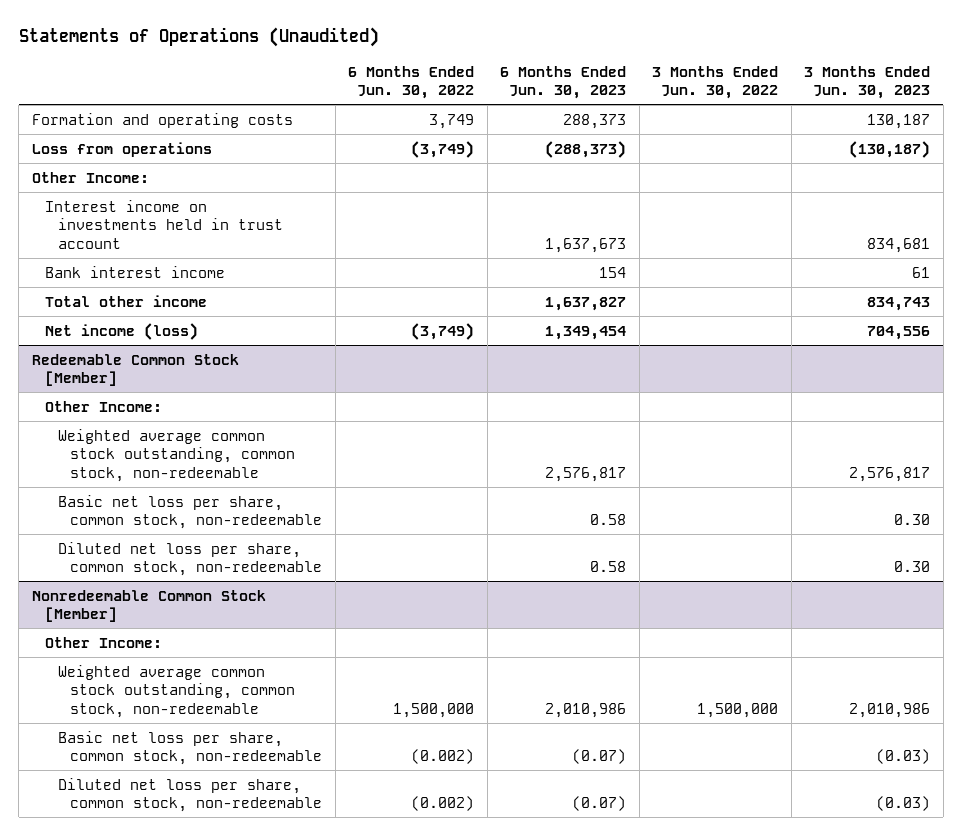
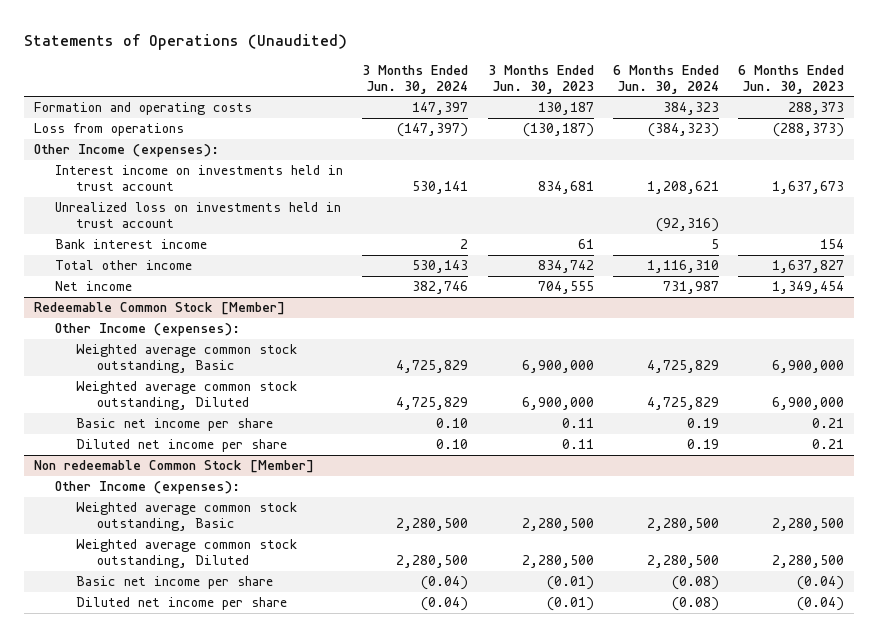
- | 6 Months Ended Jun. 30, 2022 | 6 Months Ended Jun. 30, 2023 | 3 Months Ended Jun. 30, 2022 | 3 Months Ended Jun. 30, 2023
+ | 3 Months Ended Jun. 30, 2024 | 3 Months Ended Jun. 30, 2023 | 6 Months Ended Jun. 30, 2024 | 6 Months Ended Jun. 30, 2023
- Other Income:
+ Other Income (expenses):
+ Unrealized loss on investments held in trust account | | | (92,316) |
- Total other income | | 1,637,827 | | 834,743
- Net income (loss) | (3,749) | 1,349,454 | | 704,556
+ Total other income | 530,143 | 834,742 | 1,116,310 | 1,637,827
+ Net income | 382,746 | 704,555 | 731,987 | 1,349,454
@ Redeemable Common Stock [Member]
- Other Income:
- Weighted average common stock outstanding, common stock, non-redeemable | | 2,576,817 | | 2,576,817
- Basic net loss per share, common stock, non-redeemable | | 0.58 | | 0.30
- Diluted net loss per share, common stock, non-redeemable | | 0.58 | | 0.30
- Nonredeemable Common Stock [Member]
- Other Income:
- Weighted average common stock outstanding, common stock, non-redeemable | 1,500,000 | 2,010,986 | 1,500,000 | 2,010,986
- Basic net loss per share, common stock, non-redeemable | (0.002) | (0.07) | | (0.03)
- Diluted net loss per share, common stock, non-redeemable | (0.002) | (0.07) | | (0.03)
@ Redeemable Common Stock [Member]
+ Other Income (expenses):
+ Weighted average common stock outstanding, Basic | 4,725,829 | 6,900,000 | 4,725,829 | 6,900,000
+ Weighted average common stock outstanding, Diluted | 4,725,829 | 6,900,000 | 4,725,829 | 6,900,000
+ Basic net income per share | 0.10 | 0.11 | 0.19 | 0.21
+ Diluted net income per share | 0.10 | 0.11 | 0.19 | 0.21
+ Non redeemable Common Stock [Member]
+ Other Income (expenses):
+ Weighted average common stock outstanding, Basic | 2,280,500 | 2,280,500 | 2,280,500 | 2,280,500
+ Weighted average common stock outstanding, Diluted | 2,280,500 | 2,280,500 | 2,280,500 | 2,280,500
+ Basic net income per share | (0.04) | (0.01) | (0.08) | (0.04)
+ Diluted net income per share | (0.04) | (0.01) | (0.08) | (0.04)

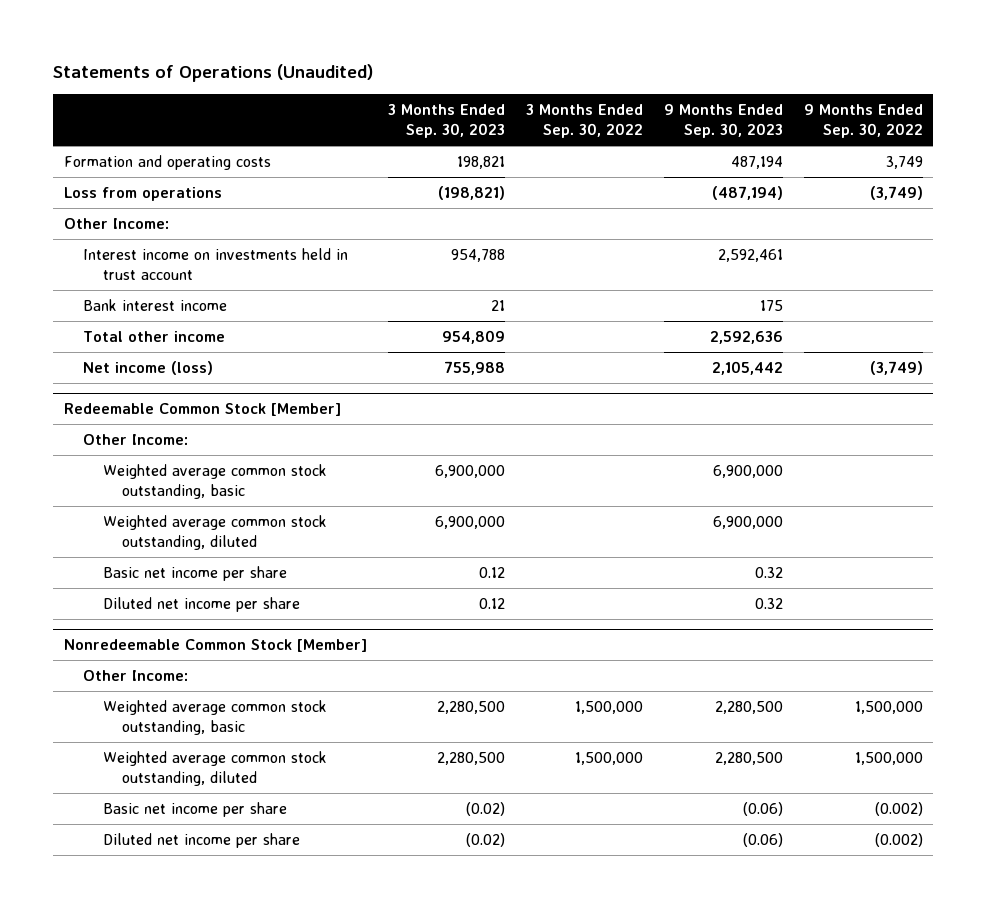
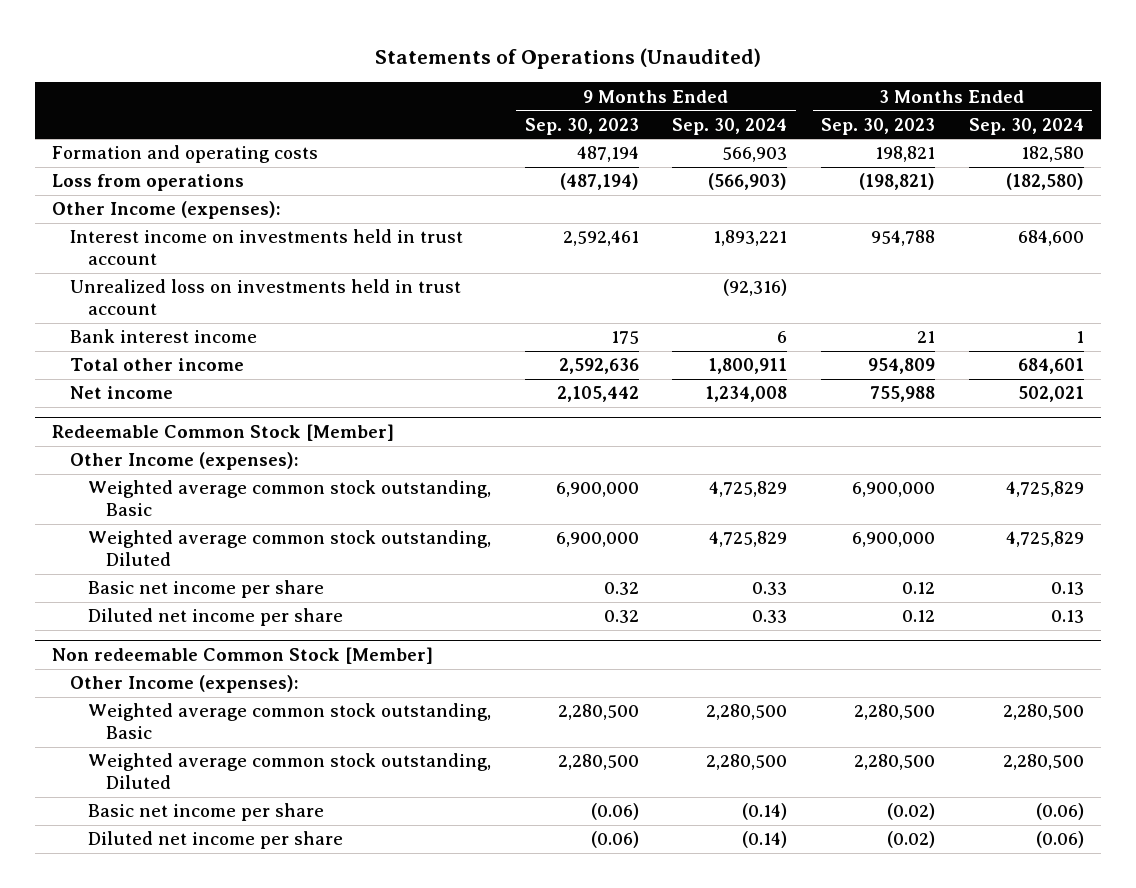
- | 3 Months Ended Sep. 30, 2023 | 3 Months Ended Sep. 30, 2022 | 9 Months Ended Sep. 30, 2023 | 9 Months Ended Sep. 30, 2022
+ | 9 Months Ended Sep. 30, 2023 | 9 Months Ended Sep. 30, 2024 | 3 Months Ended Sep. 30, 2023 | 3 Months Ended Sep. 30, 2024
- Other Income:
+ Other Income (expenses):
+ Unrealized loss on investments held in trust account | | (92,316) | |
- Net income (loss) | 755,988 | | 2,105,442 | (3,749)
+ Net income | 2,105,442 | 1,234,008 | 755,988 | 502,021
@ Redeemable Common Stock [Member]
- Other Income:
- Weighted average common stock outstanding, basic | 6,900,000 | | 6,900,000 |
- Weighted average common stock outstanding, diluted | 6,900,000 | | 6,900,000 |
+ Other Income (expenses):
+ Weighted average common stock outstanding, Basic | 6,900,000 | 4,725,829 | 6,900,000 | 4,725,829
+ Weighted average common stock outstanding, Diluted | 6,900,000 | 4,725,829 | 6,900,000 | 4,725,829
- Nonredeemable Common Stock [Member]
- Other Income:
- Weighted average common stock outstanding, basic | 2,280,500 | 1,500,000 | 2,280,500 | 1,500,000
- Weighted average common stock outstanding, diluted | 2,280,500 | 1,500,000 | 2,280,500 | 1,500,000
+ Non redeemable Common Stock [Member]
+ Other Income (expenses):
+ Weighted average common stock outstanding, Basic | 2,280,500 | 2,280,500 | 2,280,500 | 2,280,500
+ Weighted average common stock outstanding, Diluted | 2,280,500 | 2,280,500 | 2,280,500 | 2,280,500

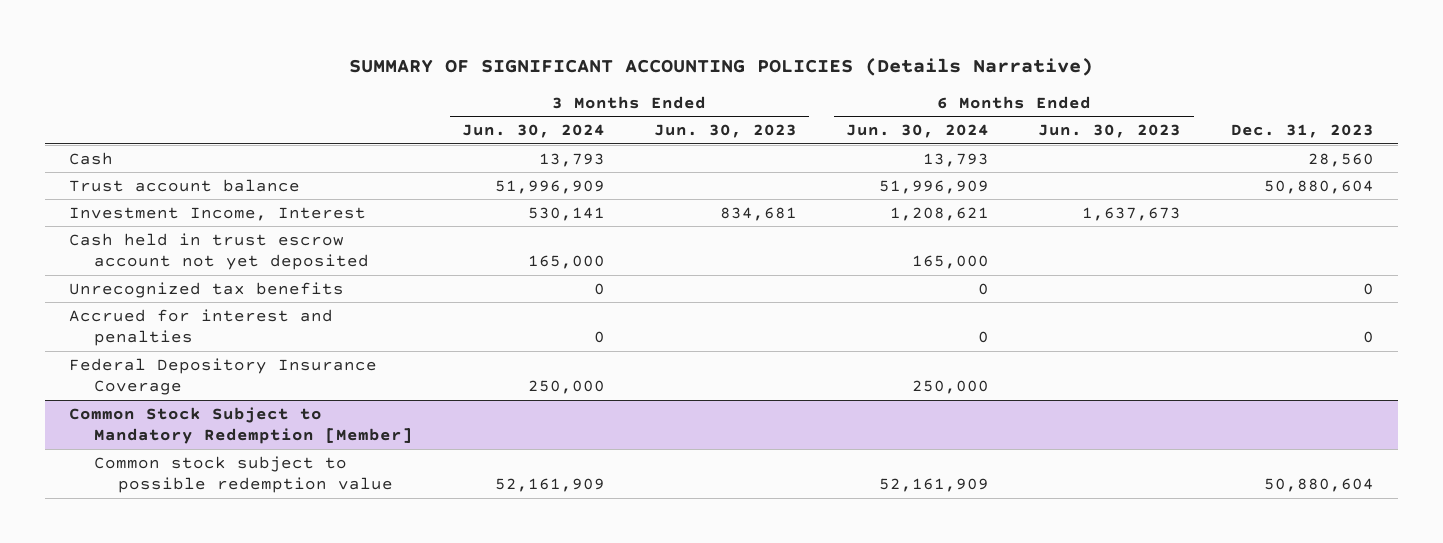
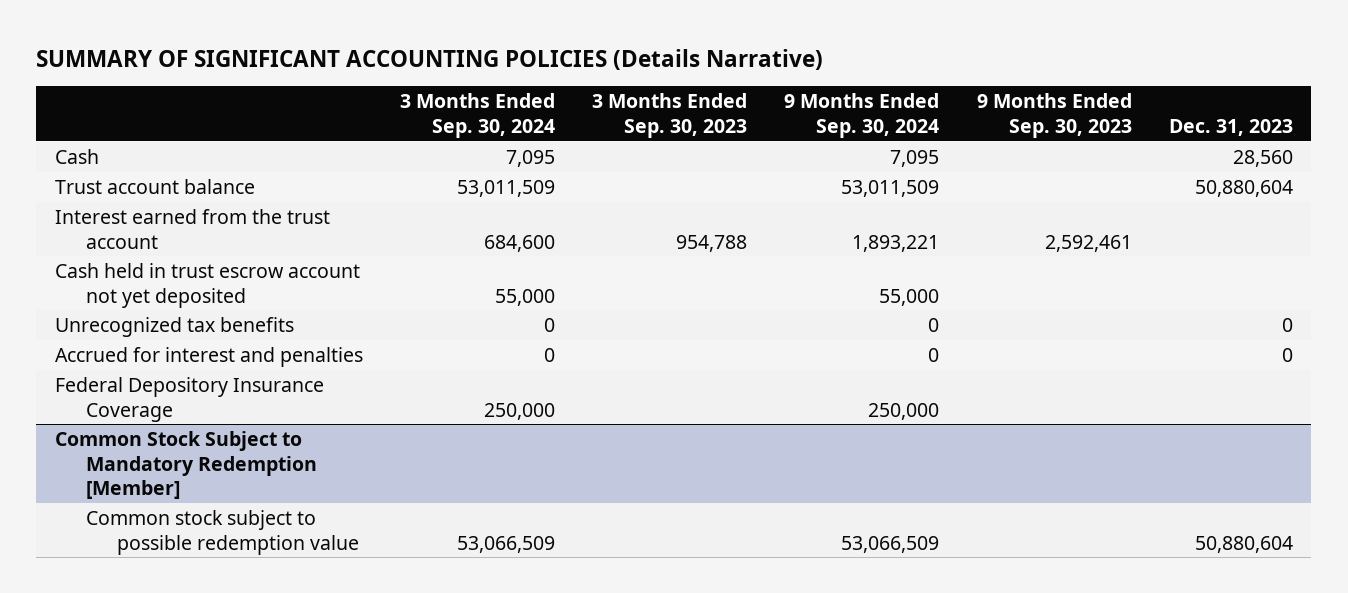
- | 3 Months Ended Jun. 30, 2024 | 3 Months Ended Jun. 30, 2023 | 6 Months Ended Jun. 30, 2024 | 6 Months Ended Jun. 30, 2023 | Dec. 31, 2023
+ | 3 Months Ended Sep. 30, 2024 | 3 Months Ended Sep. 30, 2023 | 9 Months Ended Sep. 30, 2024 | 9 Months Ended Sep. 30, 2023 | Dec. 31, 2023
- Investment Income, Interest | 530,141 | 834,681 | 1,208,621 | 1,637,673 |
+ Interest earned from the trust account | 684,600 | 954,788 | 1,893,221 | 2,592,461 |

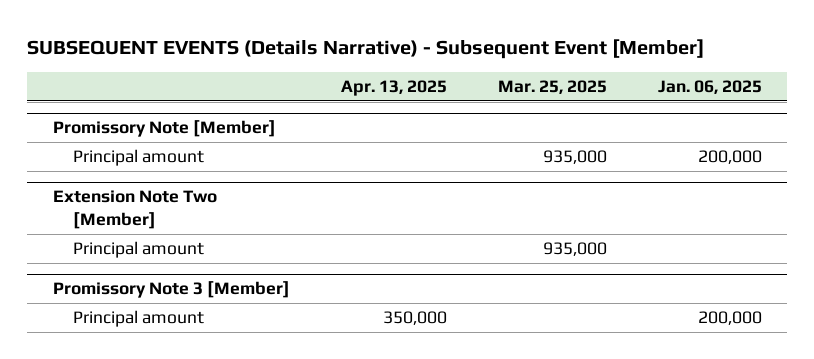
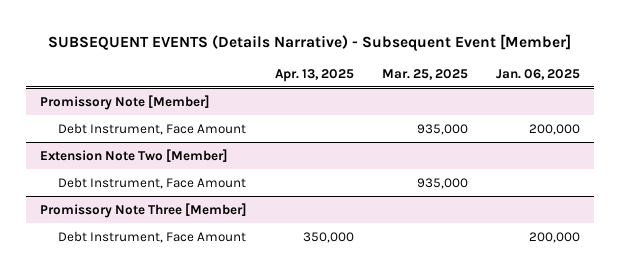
@ Promissory Note [Member]
- Principal amount | | 935,000 | 200,000
+ Debt Instrument, Face Amount | | 935,000 | 200,000
@ Extension Note Two [Member]
- Principal amount | | 935,000 |
- Promissory Note 3 [Member]
- Principal amount | 350,000 | | 200,000
@ Extension Note Two [Member]
+ Debt Instrument, Face Amount | | 935,000 |
+ Promissory Note Three [Member]
+ Debt Instrument, Face Amount | 350,000 | | 200,000

